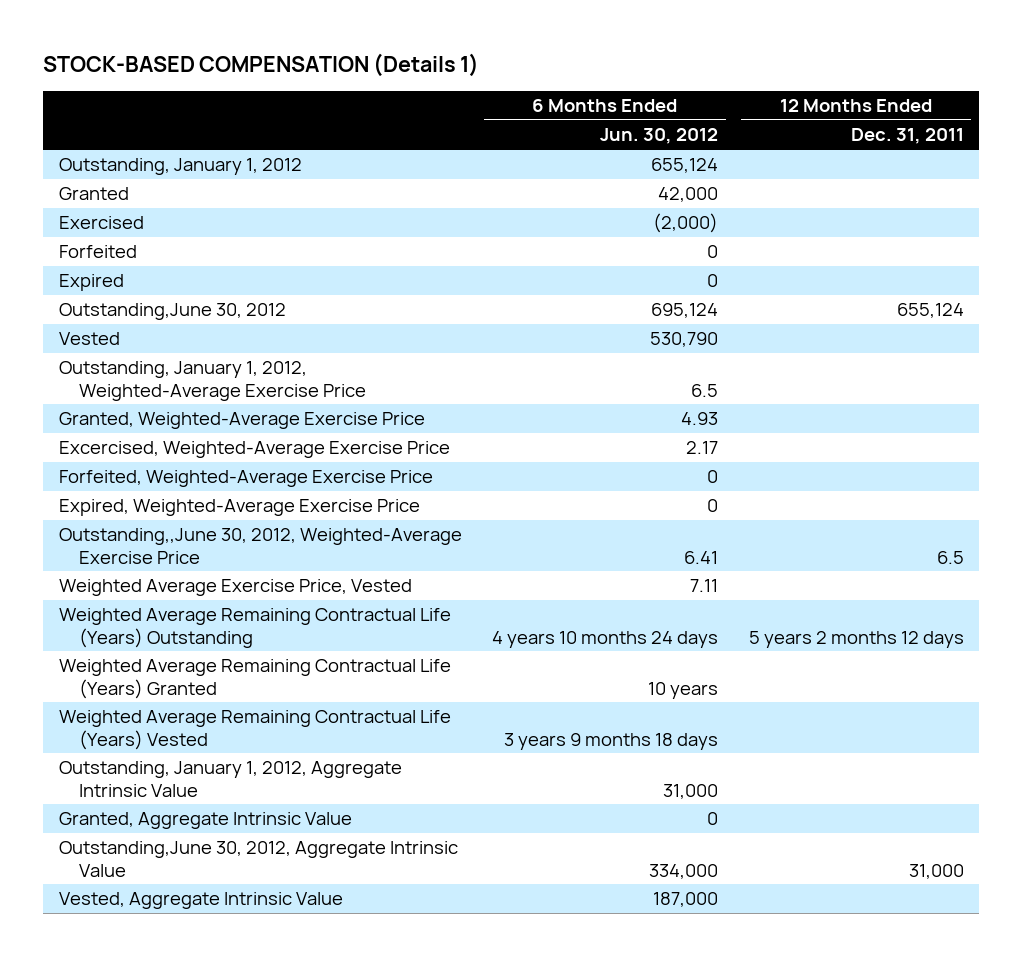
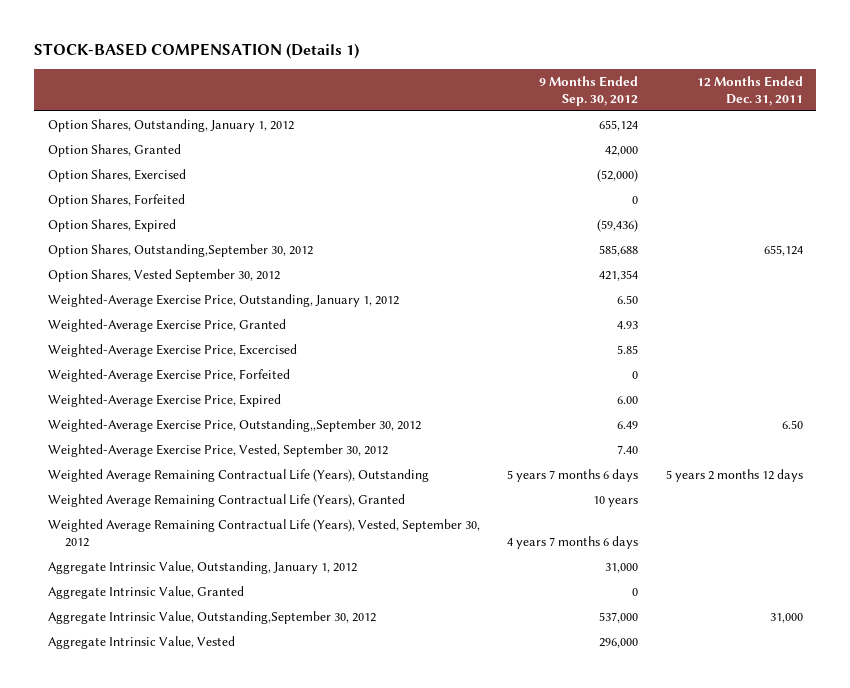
- | 6 Months Ended Jun. 30, 2012 | 12 Months Ended Dec. 31, 2011
+ | 9 Months Ended Sep. 30, 2012 | 12 Months Ended Dec. 31, 2011
- Outstanding, January 1, 2012 | 655,124 |
- Granted | 42,000 |
- Exercised | (2,000) |
- Forfeited | 0 |
- Expired | 0 |
- Outstanding,June 30, 2012 | 695,124 | 655,124
- Vested | 530,790 |
- Outstanding, January 1, 2012, Weighted-Average Exercise Price | 6.5 |
- Granted, Weighted-Average Exercise Price | 4.93 |
- Excercised, Weighted-Average Exercise Price | 2.17 |
- Forfeited, Weighted-Average Exercise Price | 0 |
- Expired, Weighted-Average Exercise Price | 0 |
- Outstanding,,June 30, 2012, Weighted-Average Exercise Price | 6.41 | 6.5
- Weighted Average Exercise Price, Vested | 7.11 |
- Weighted Average Remaining Contractual Life (Years) Outstanding | 4 years 10 months 24 days | 5 years 2 months 12 days
- Weighted Average Remaining Contractual Life (Years) Granted | 10 years |
- Weighted Average Remaining Contractual Life (Years) Vested | 3 years 9 months 18 days |
- Outstanding, January 1, 2012, Aggregate Intrinsic Value | 31,000 |
- Granted, Aggregate Intrinsic Value | 0 |
- Outstanding,June 30, 2012, Aggregate Intrinsic Value | 334,000 | 31,000
- Vested, Aggregate Intrinsic Value | 187,000 |
+ Option Shares, Outstanding, January 1, 2012 | 655,124 |
+ Option Shares, Granted | 42,000 |
+ Option Shares, Exercised | (52,000) |
+ Option Shares, Forfeited | 0 |
+ Option Shares, Expired | (59,436) |
+ Option Shares, Outstanding,September 30, 2012 | 585,688 | 655,124
+ Option Shares, Vested September 30, 2012 | 421,354 |
+ Weighted-Average Exercise Price, Outstanding, January 1, 2012 | 6.50 |
+ Weighted-Average Exercise Price, Granted | 4.93 |
+ Weighted-Average Exercise Price, Excercised | 5.85 |
+ Weighted-Average Exercise Price, Forfeited | 0 |
+ Weighted-Average Exercise Price, Expired | 6.00 |
+ Weighted-Average Exercise Price, Outstanding,,September 30, 2012 | 6.49 | 6.50
+ Weighted-Average Exercise Price, Vested, September 30, 2012 | 7.40 |
+ Weighted Average Remaining Contractual Life (Years), Outstanding | 5 years 7 months 6 days | 5 years 2 months 12 days
+ Weighted Average Remaining Contractual Life (Years), Granted | 10 years |
+ Weighted Average Remaining Contractual Life (Years), Vested, September 30, 2012 | 4 years 7 months 6 days |
+ Aggregate Intrinsic Value, Outstanding, January 1, 2012 | 31,000 |
+ Aggregate Intrinsic Value, Granted | 0 |
+ Aggregate Intrinsic Value, Outstanding,September 30, 2012 | 537,000 | 31,000
+ Aggregate Intrinsic Value, Vested | 296,000 |

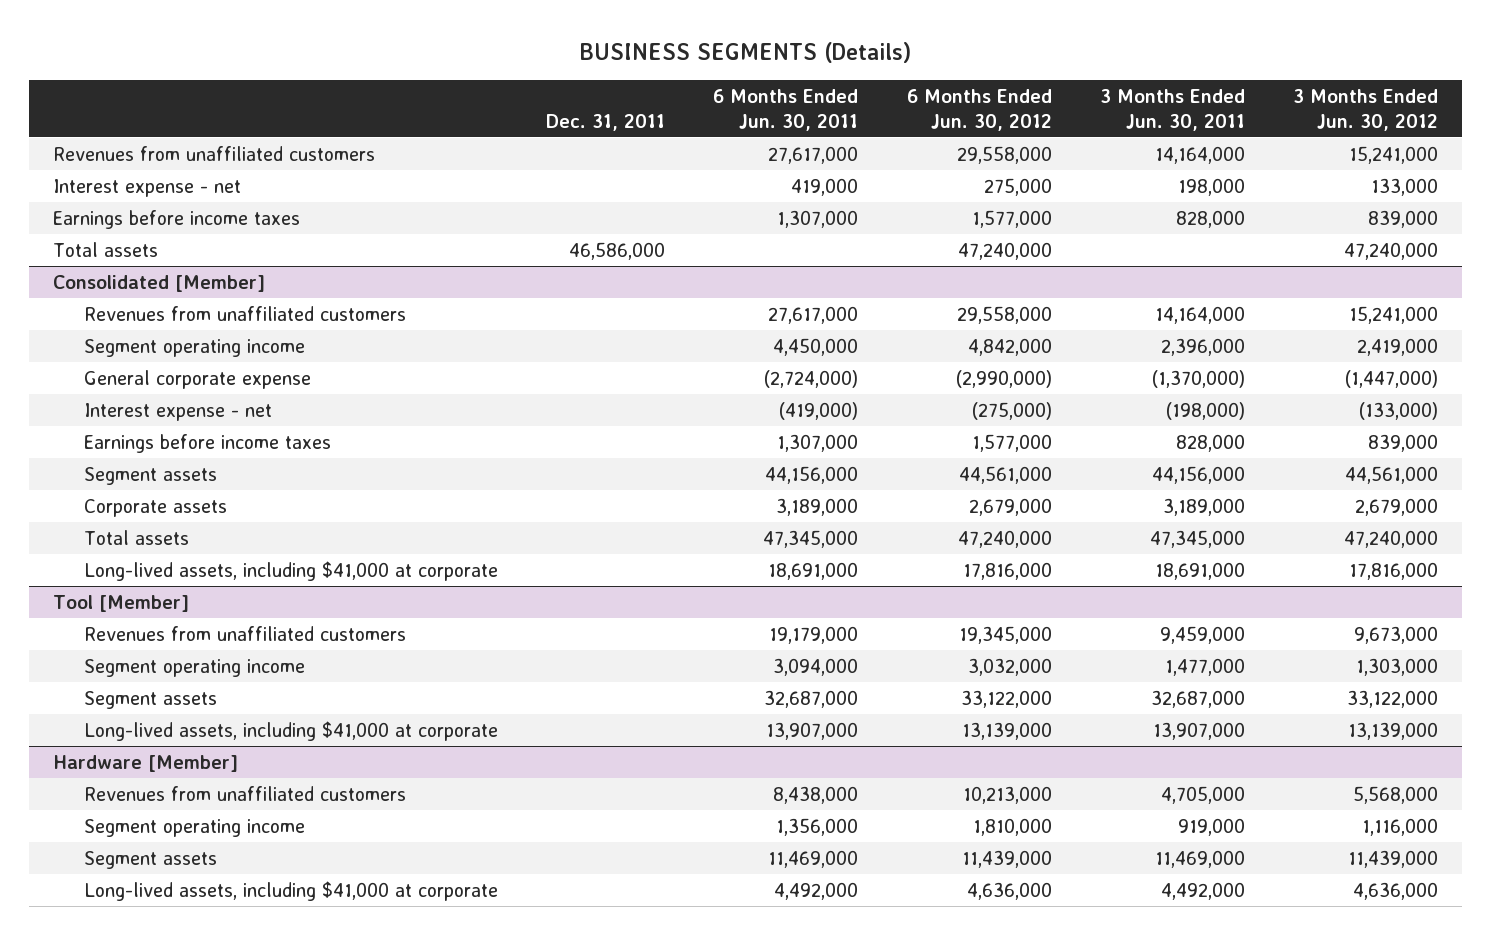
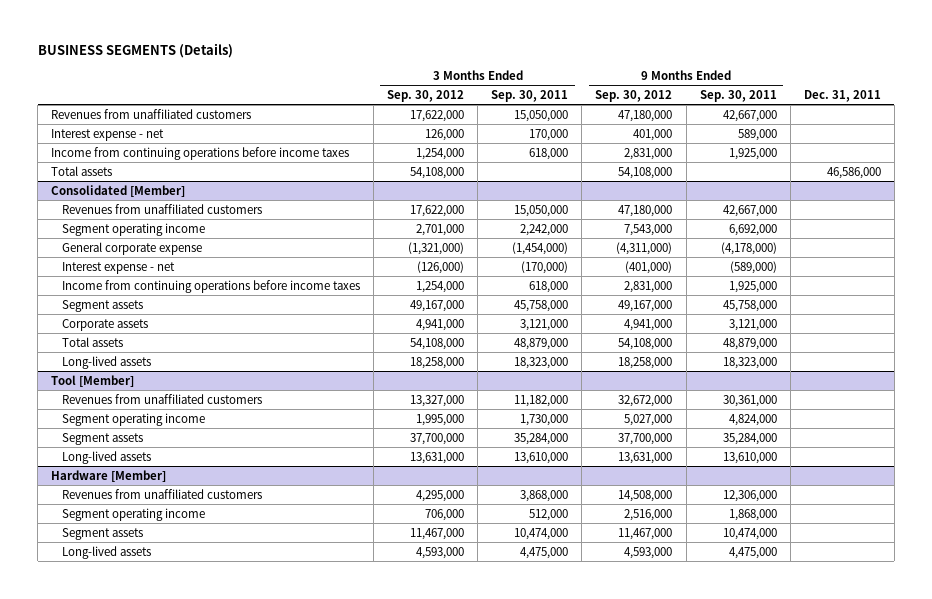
- | Dec. 31, 2011 | 6 Months Ended Jun. 30, 2011 | 6 Months Ended Jun. 30, 2012 | 3 Months Ended Jun. 30, 2011 | 3 Months Ended Jun. 30, 2012
+ | 3 Months Ended Sep. 30, 2012 | 3 Months Ended Sep. 30, 2011 | 9 Months Ended Sep. 30, 2012 | 9 Months Ended Sep. 30, 2011 | Dec. 31, 2011
- Earnings before income taxes | | 1,307,000 | 1,577,000 | 828,000 | 839,000
+ Income from continuing operations before income taxes | 1,254,000 | 618,000 | 2,831,000 | 1,925,000 |
@ Consolidated [Member]
- Earnings before income taxes | | 1,307,000 | 1,577,000 | 828,000 | 839,000
+ Income from continuing operations before income taxes | 1,254,000 | 618,000 | 2,831,000 | 1,925,000 |
- Long-lived assets, including $41,000 at corporate | | 18,691,000 | 17,816,000 | 18,691,000 | 17,816,000
+ Long-lived assets | 18,258,000 | 18,323,000 | 18,258,000 | 18,323,000 |
@ Tool [Member]
- Long-lived assets, including $41,000 at corporate | | 13,907,000 | 13,139,000 | 13,907,000 | 13,139,000
+ Long-lived assets | 13,631,000 | 13,610,000 | 13,631,000 | 13,610,000 |
@ Hardware [Member]
- Long-lived assets, including $41,000 at corporate | | 4,492,000 | 4,636,000 | 4,492,000 | 4,636,000
+ Long-lived assets | 4,593,000 | 4,475,000 | 4,593,000 | 4,475,000 |

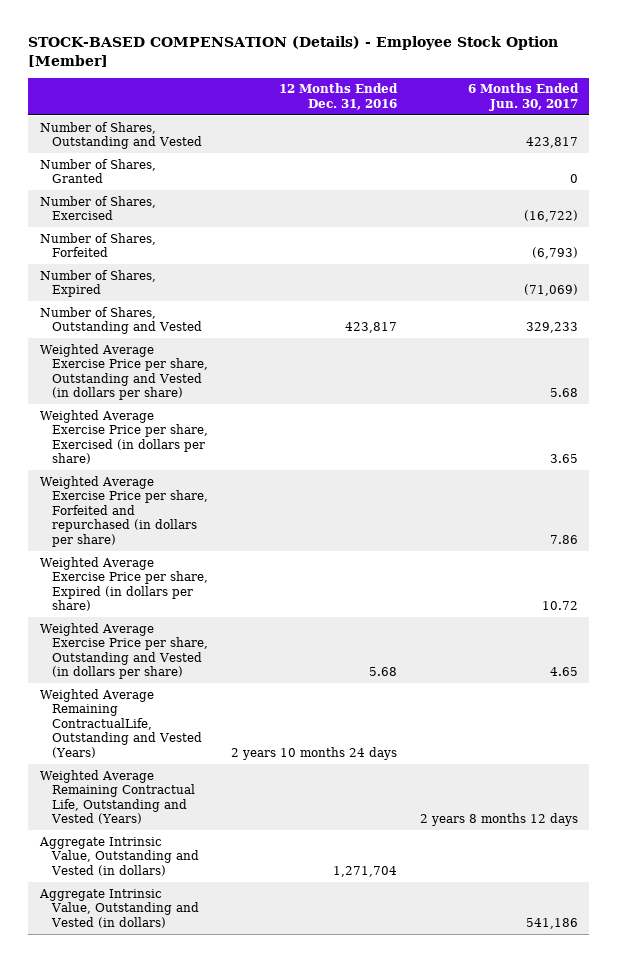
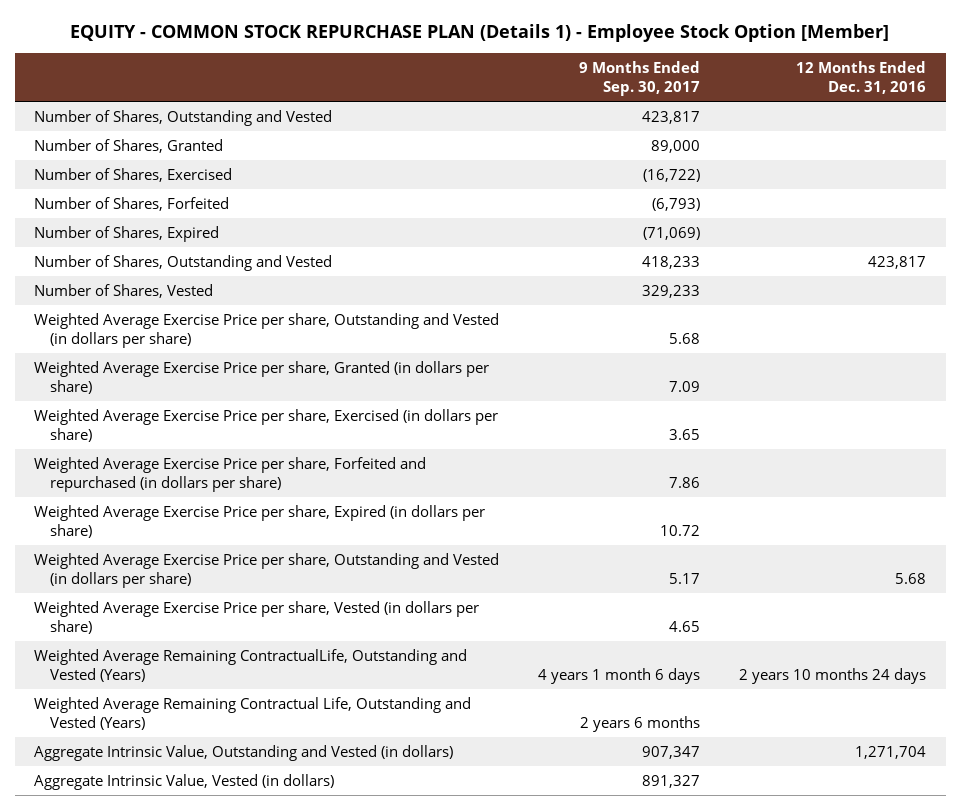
- STOCK-BASED COMPENSATION (Details) - Employee Stock Option [Member]
+ EQUITY - COMMON STOCK REPURCHASE PLAN (Details 1) - Employee Stock Option [Member]
- | 12 Months Ended Dec. 31, 2016 | 6 Months Ended Jun. 30, 2017
+ | 9 Months Ended Sep. 30, 2017 | 12 Months Ended Dec. 31, 2016
+ Number of Shares, Vested | 329,233 |
+ Weighted Average Exercise Price per share, Granted (in dollars per share) | 7.09 |
+ Weighted Average Exercise Price per share, Vested (in dollars per share) | 4.65 |
- Aggregate Intrinsic Value, Outstanding and Vested (in dollars) | | 541,186
+ Aggregate Intrinsic Value, Vested (in dollars) | 891,327 |

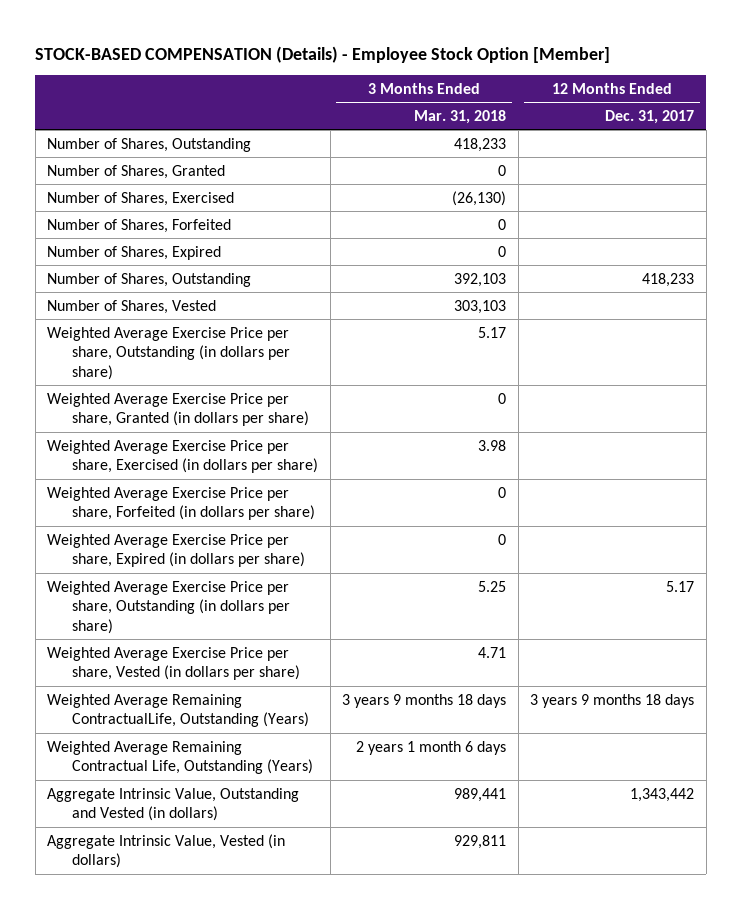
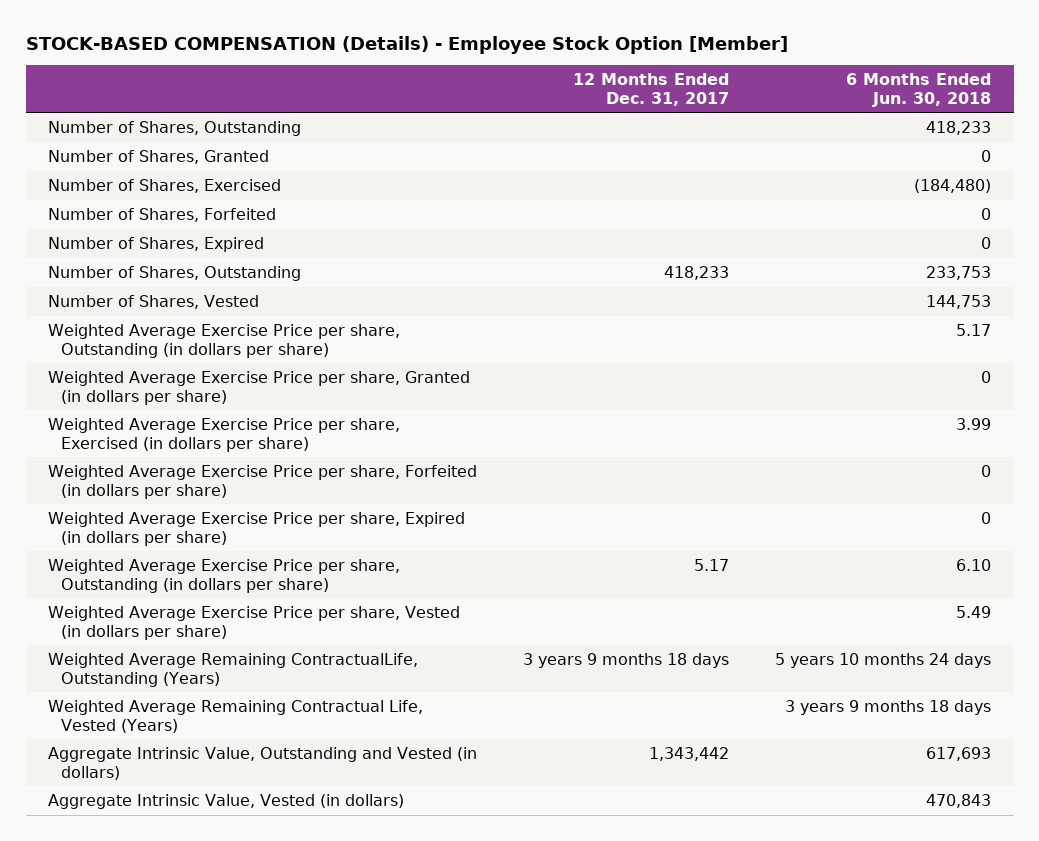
- | 3 Months Ended Mar. 31, 2018 | 12 Months Ended Dec. 31, 2017
+ | 12 Months Ended Dec. 31, 2017 | 6 Months Ended Jun. 30, 2018
- Weighted Average Remaining Contractual Life, Outstanding (Years) | 2 years 1 month 6 days |
+ Weighted Average Remaining Contractual Life, Vested (Years) | | 3 years 9 months 18 days

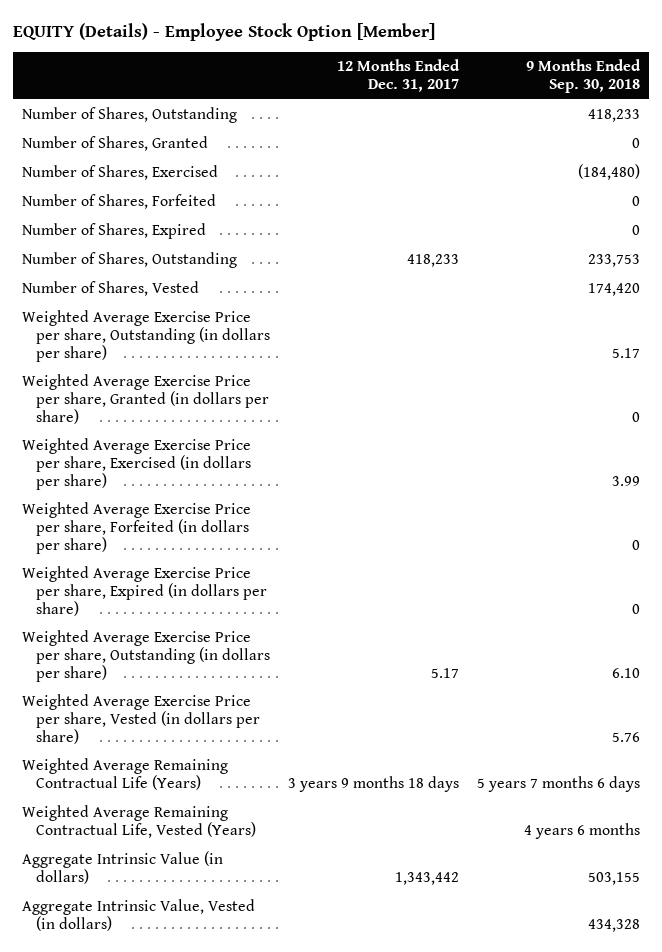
- STOCK-BASED COMPENSATION (Details) - Employee Stock Option [Member]
+ EQUITY (Details) - Employee Stock Option [Member]
- | 12 Months Ended Dec. 31, 2017 | 6 Months Ended Jun. 30, 2018
+ | 12 Months Ended Dec. 31, 2017 | 9 Months Ended Sep. 30, 2018
- Weighted Average Remaining ContractualLife, Outstanding (Years) | 3 years 9 months 18 days | 5 years 10 months 24 days
+ Weighted Average Remaining Contractual Life (Years) | 3 years 9 months 18 days | 5 years 7 months 6 days
- Aggregate Intrinsic Value, Outstanding and Vested (in dollars) | 1,343,442 | 617,693
+ Aggregate Intrinsic Value (in dollars) | 1,343,442 | 503,155

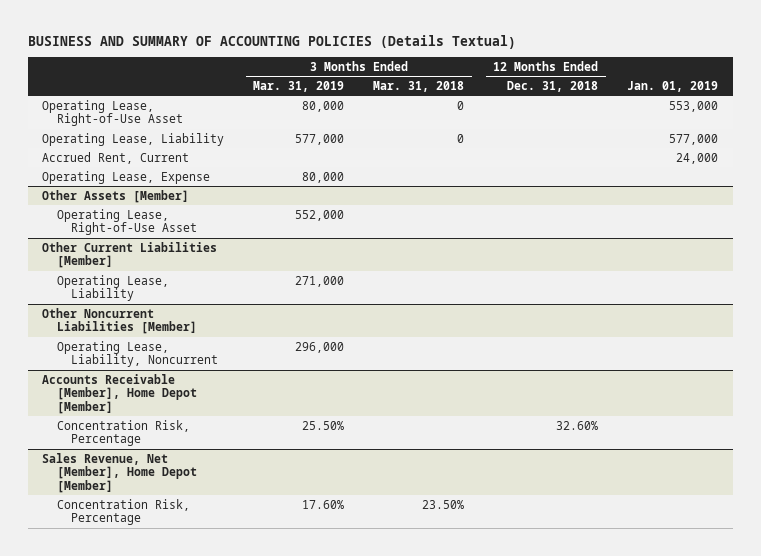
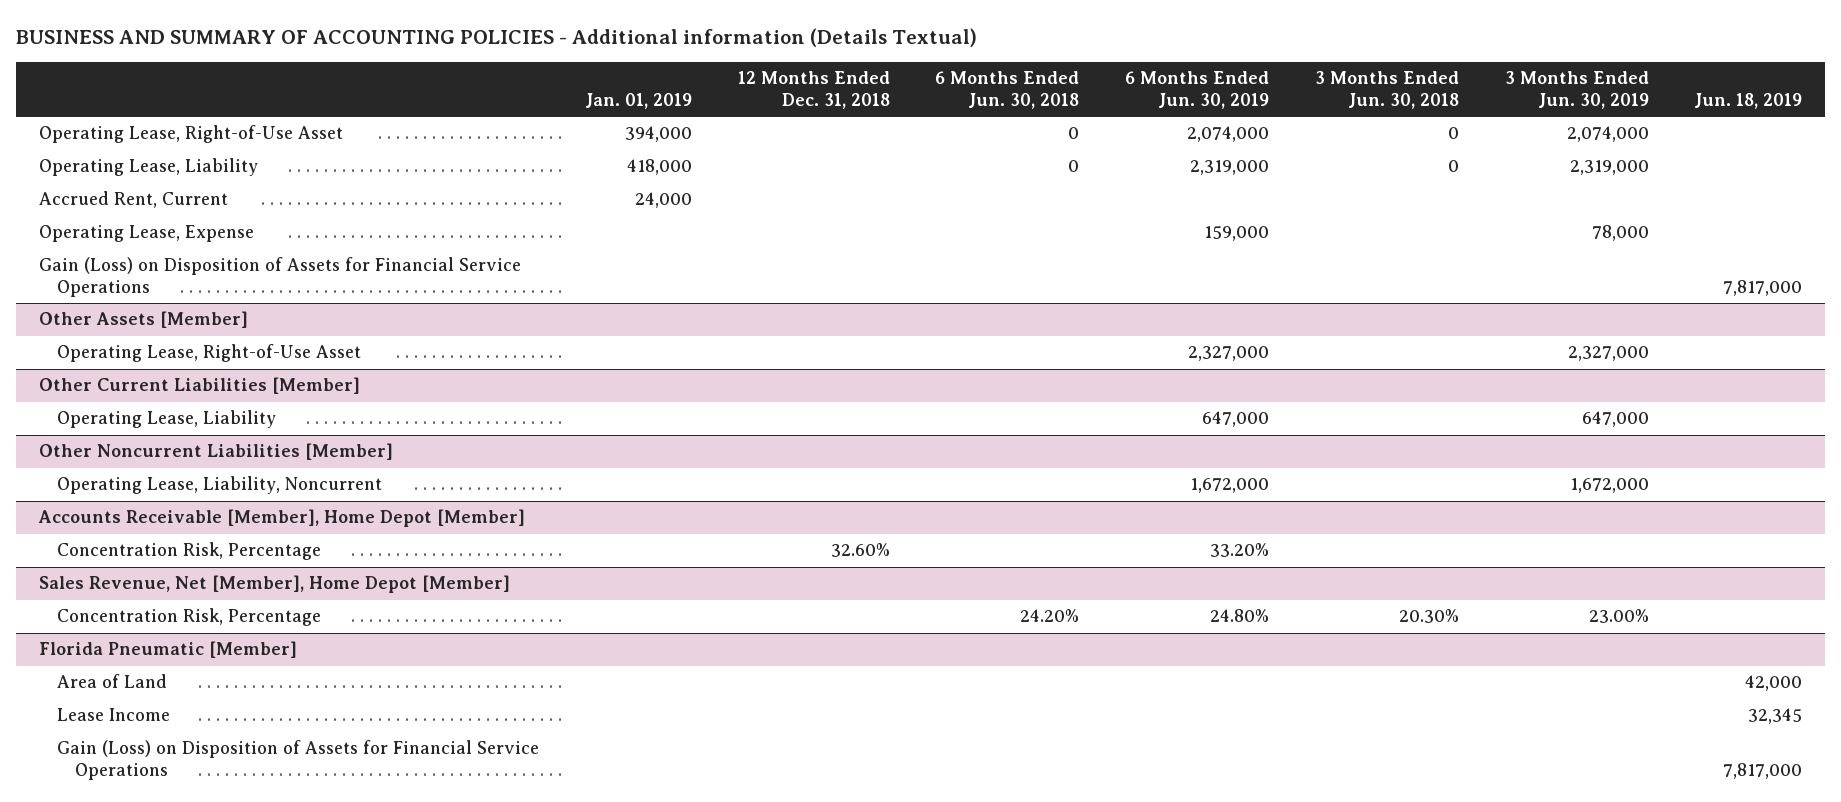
- BUSINESS AND SUMMARY OF ACCOUNTING POLICIES (Details Textual)
+ BUSINESS AND SUMMARY OF ACCOUNTING POLICIES - Additional information (Details Textual)
- | 3 Months Ended Mar. 31, 2019 | 3 Months Ended Mar. 31, 2018 | 12 Months Ended Dec. 31, 2018 | Jan. 01, 2019
+ | Jan. 01, 2019 | 12 Months Ended Dec. 31, 2018 | 6 Months Ended Jun. 30, 2018 | 6 Months Ended Jun. 30, 2019 | 3 Months Ended Jun. 30, 2018 | 3 Months Ended Jun. 30, 2019 | Jun. 18, 2019
- Operating Lease, Right-of-Use Asset | 80,000 | 0 | | 553,000
- Operating Lease, Liability | 577,000 | 0 | | 577,000
+ Operating Lease, Right-of-Use Asset | 394,000 | | 0 | 2,074,000 | 0 | 2,074,000 |
+ Operating Lease, Liability | 418,000 | | 0 | 2,319,000 | 0 | 2,319,000 |
+ Gain (Loss) on Disposition of Assets for Financial Service Operations | | | | | | | 7,817,000
+ Florida Pneumatic [Member]
+ Area of Land | | | | | | | 42,000
+ Lease Income | | | | | | | 32,345
+ Gain (Loss) on Disposition of Assets for Financial Service Operations | | | | | | | 7,817,000

